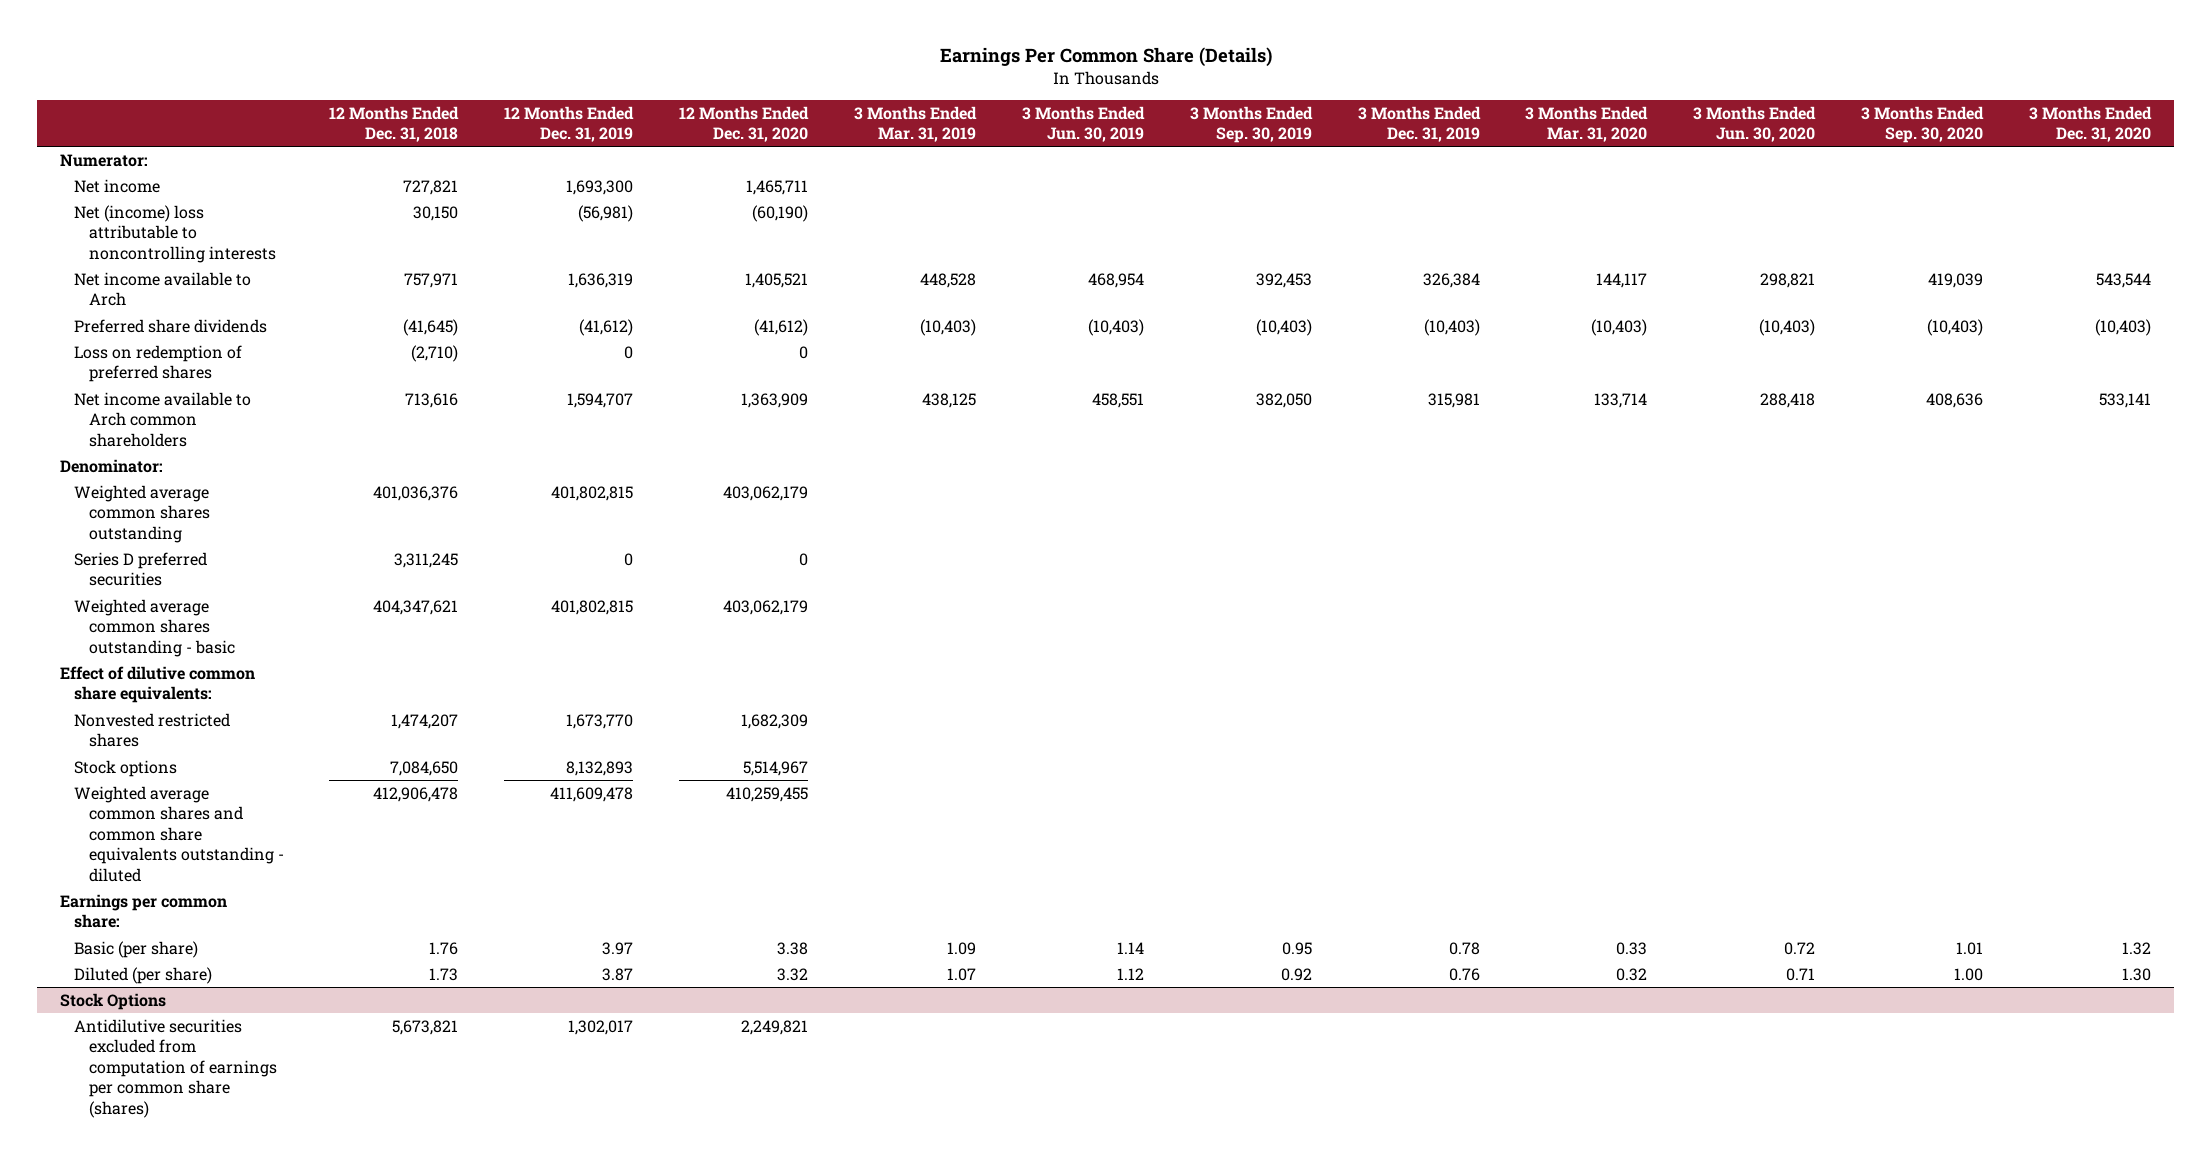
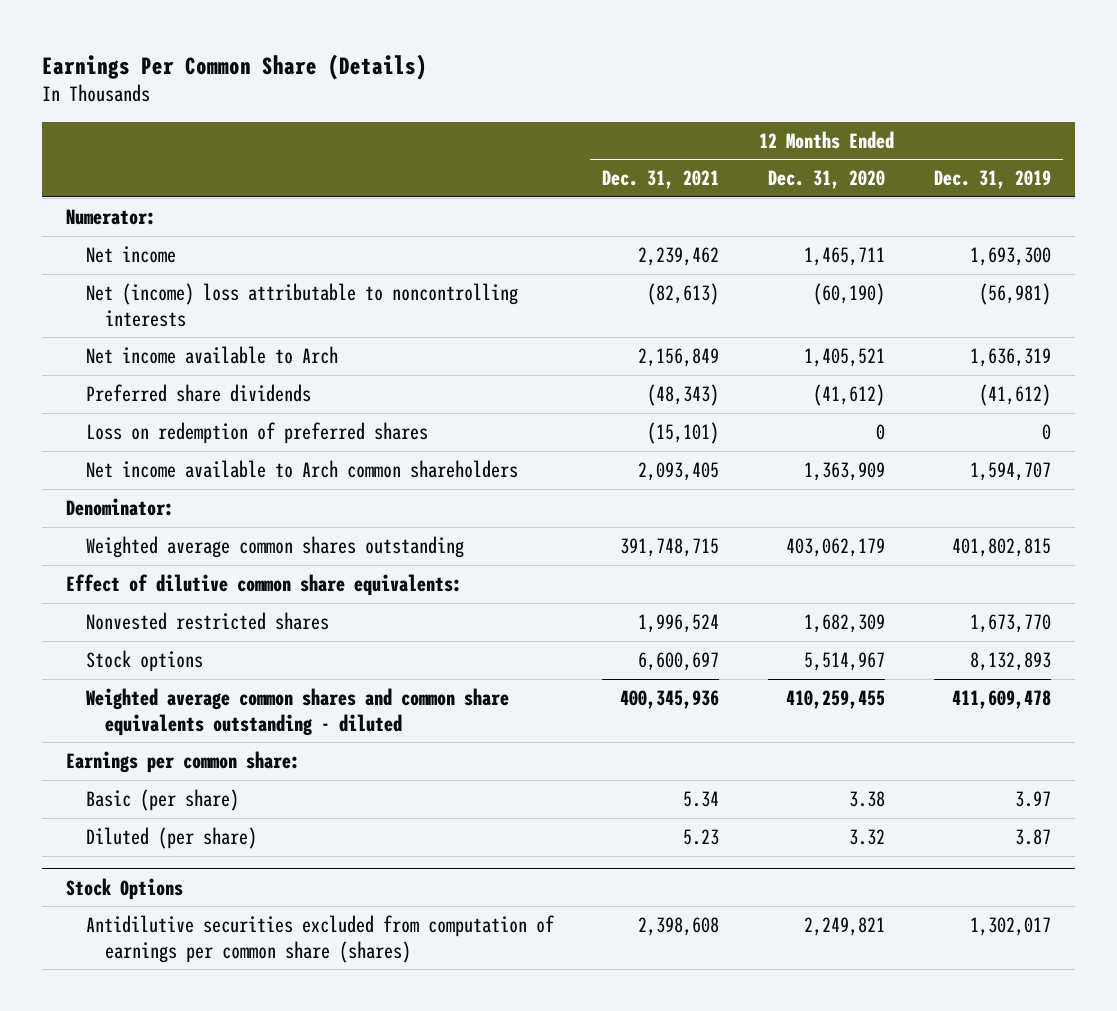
- | 12 Months Ended Dec. 31, 2018 | 12 Months Ended Dec. 31, 2019 | 12 Months Ended Dec. 31, 2020 | 3 Months Ended Mar. 31, 2019 | 3 Months Ended Jun. 30, 2019 | 3 Months Ended Sep. 30, 2019 | 3 Months Ended Dec. 31, 2019 | 3 Months Ended Mar. 31, 2020 | 3 Months Ended Jun. 30, 2020 | 3 Months Ended Sep. 30, 2020 | 3 Months Ended Dec. 31, 2020
+ | 12 Months Ended Dec. 31, 2021 | 12 Months Ended Dec. 31, 2020 | 12 Months Ended Dec. 31, 2019
- Series D preferred securities | 3,311,245 | 0 | 0 | | | | | | | |
- Weighted average common shares outstanding - basic | 404,347,621 | 401,802,815 | 403,062,179 | | | | | | | |

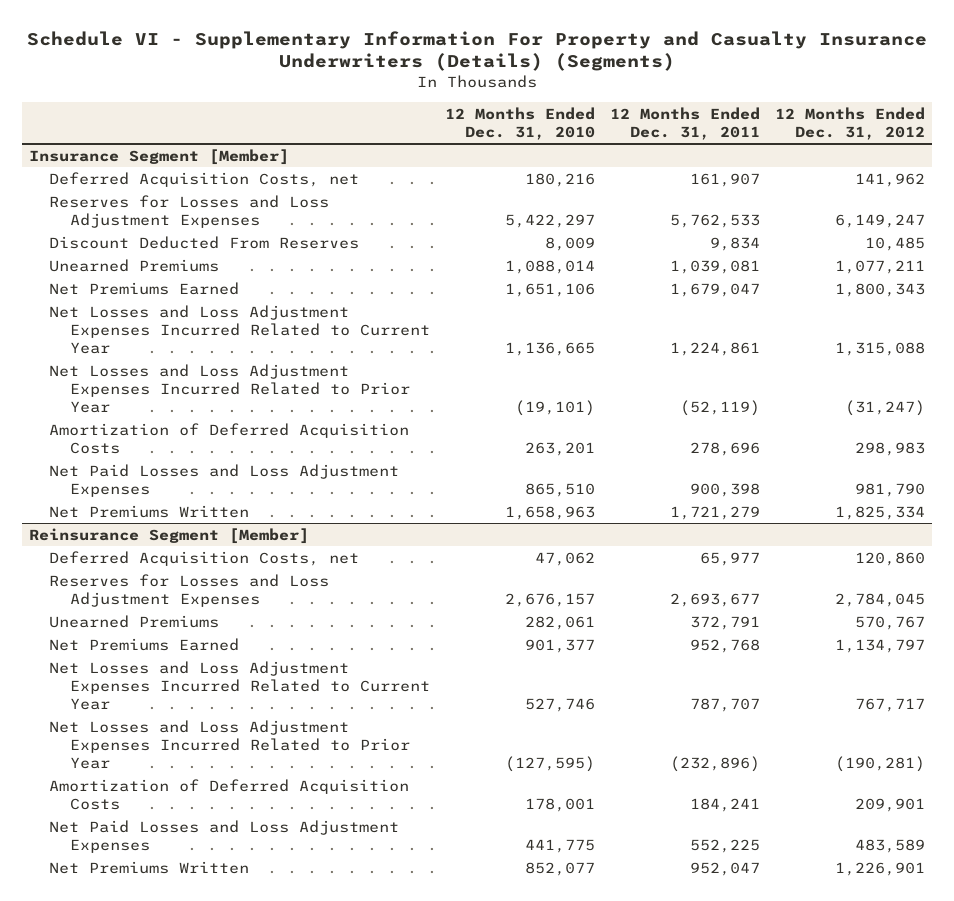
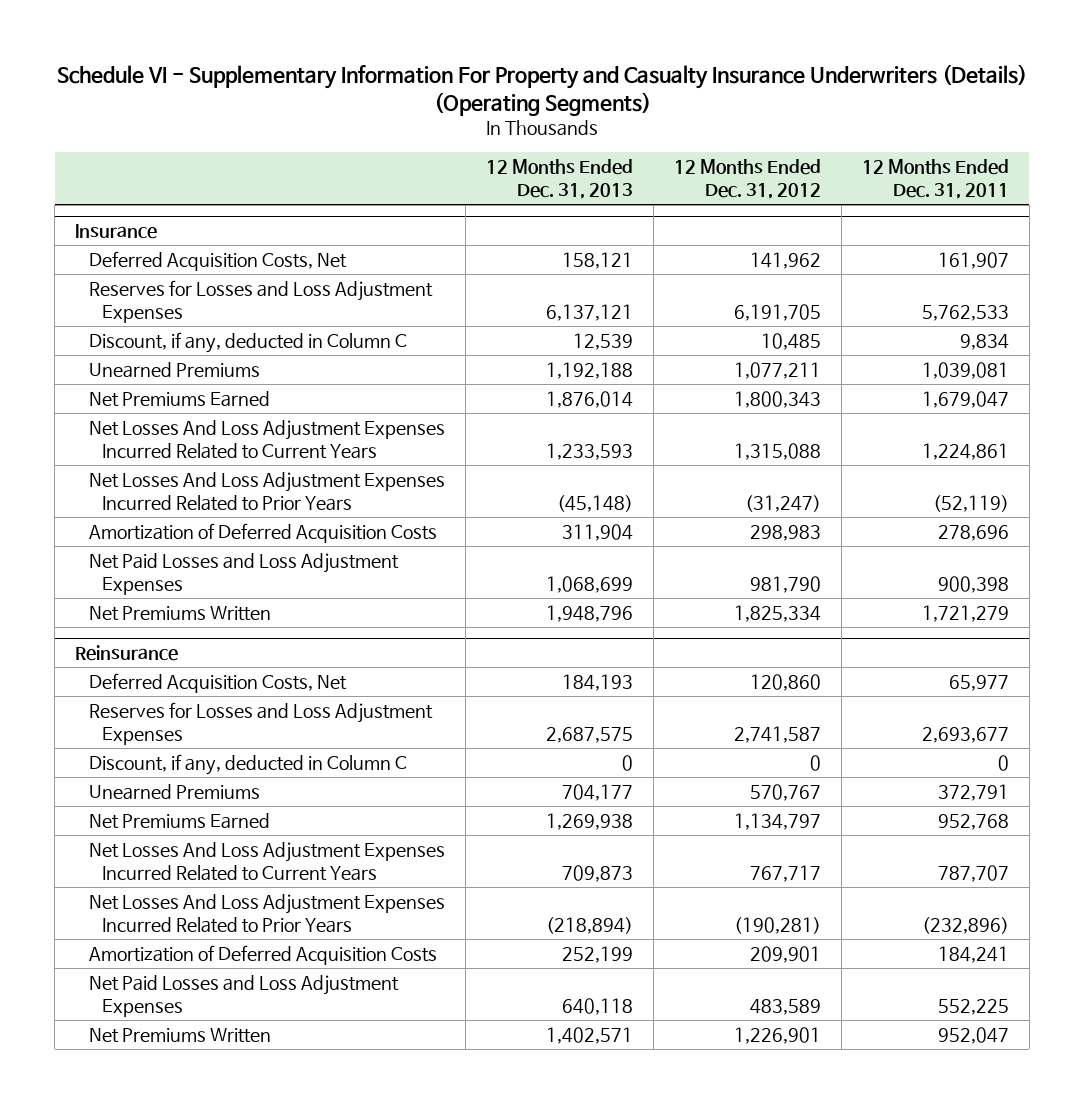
- Schedule VI - Supplementary Information For Property and Casualty Insurance Underwriters (Details) (Segments)
+ Schedule VI - Supplementary Information For Property and Casualty Insurance Underwriters (Details) (Operating Segments)
- | 12 Months Ended Dec. 31, 2010 | 12 Months Ended Dec. 31, 2011 | 12 Months Ended Dec. 31, 2012
+ | 12 Months Ended Dec. 31, 2013 | 12 Months Ended Dec. 31, 2012 | 12 Months Ended Dec. 31, 2011
- Insurance Segment [Member]
- Deferred Acquisition Costs, net | 180,216 | 161,907 | 141,962
- Reserves for Losses and Loss Adjustment Expenses | 5,422,297 | 5,762,533 | 6,149,247
- Discount Deducted From Reserves | 8,009 | 9,834 | 10,485
+ Insurance
+ Deferred Acquisition Costs, Net | 158,121 | 141,962 | 161,907
+ Reserves for Losses and Loss Adjustment Expenses | 6,137,121 | 6,191,705 | 5,762,533
+ Discount, if any, deducted in Column C | 12,539 | 10,485 | 9,834
- Net Losses and Loss Adjustment Expenses Incurred Related to Current Year | 1,136,665 | 1,224,861 | 1,315,088
- Net Losses and Loss Adjustment Expenses Incurred Related to Prior Year | (19,101) | (52,119) | (31,247)
+ Net Losses And Loss Adjustment Expenses Incurred Related to Current Years | 1,233,593 | 1,315,088 | 1,224,861
+ Net Losses And Loss Adjustment Expenses Incurred Related to Prior Years | (45,148) | (31,247) | (52,119)
- Reinsurance Segment [Member]
- Deferred Acquisition Costs, net | 47,062 | 65,977 | 120,860
- Reserves for Losses and Loss Adjustment Expenses | 2,676,157 | 2,693,677 | 2,784,045
+ Reinsurance
+ Deferred Acquisition Costs, Net | 184,193 | 120,860 | 65,977
+ Reserves for Losses and Loss Adjustment Expenses | 2,687,575 | 2,741,587 | 2,693,677
+ Discount, if any, deducted in Column C | 0 | 0 | 0
- Net Losses and Loss Adjustment Expenses Incurred Related to Current Year | 527,746 | 787,707 | 767,717
- Net Losses and Loss Adjustment Expenses Incurred Related to Prior Year | (127,595) | (232,896) | (190,281)
+ Net Losses And Loss Adjustment Expenses Incurred Related to Current Years | 709,873 | 767,717 | 787,707
+ Net Losses And Loss Adjustment Expenses Incurred Related to Prior Years | (218,894) | (190,281) | (232,896)

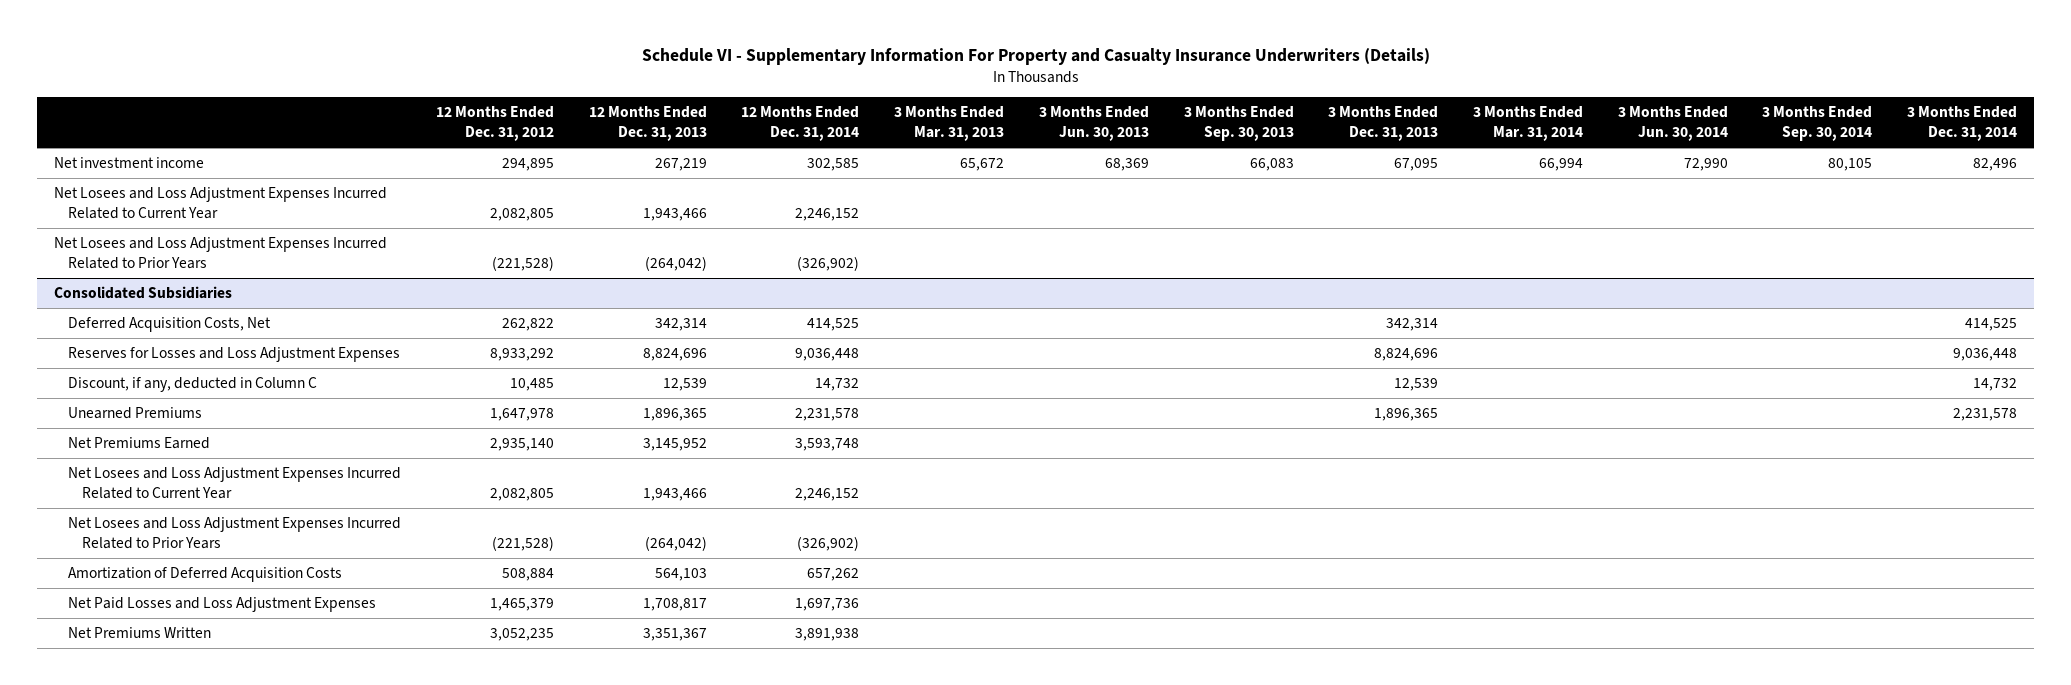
- Schedule VI - Supplementary Information For Property and Casualty Insurance Underwriters (Details) (Operating Segments)
+ Schedule VI - Supplementary Information For Property and Casualty Insurance Underwriters (Details)
- | 12 Months Ended Dec. 31, 2013 | 12 Months Ended Dec. 31, 2012 | 12 Months Ended Dec. 31, 2011
+ | 12 Months Ended Dec. 31, 2012 | 12 Months Ended Dec. 31, 2013 | 12 Months Ended Dec. 31, 2014 | 3 Months Ended Mar. 31, 2013 | 3 Months Ended Jun. 30, 2013 | 3 Months Ended Sep. 30, 2013 | 3 Months Ended Dec. 31, 2013 | 3 Months Ended Mar. 31, 2014 | 3 Months Ended Jun. 30, 2014 | 3 Months Ended Sep. 30, 2014 | 3 Months Ended Dec. 31, 2014
- Insurance
- Deferred Acquisition Costs, Net | 158,121 | 141,962 | 161,907
- Reserves for Losses and Loss Adjustment Expenses | 6,137,121 | 6,191,705 | 5,762,533
+ Net investment income | 294,895 | 267,219 | 302,585 | 65,672 | 68,369 | 66,083 | 67,095 | 66,994 | 72,990 | 80,105 | 82,496
+ Net Losees and Loss Adjustment Expenses Incurred Related to Current Year | 2,082,805 | 1,943,466 | 2,246,152 | | | | | | | |
+ Net Losees and Loss Adjustment Expenses Incurred Related to Prior Years | (221,528) | (264,042) | (326,902) | | | | | | | |
+ Consolidated Subsidiaries
+ Deferred Acquisition Costs, Net | 262,822 | 342,314 | 414,525 | | | | 342,314 | | | | 414,525
+ Reserves for Losses and Loss Adjustment Expenses | 8,933,292 | 8,824,696 | 9,036,448 | | | | 8,824,696 | | | | 9,036,448
- Unearned Premiums | 1,192,188 | 1,077,211 | 1,039,081
- Net Premiums Earned | 1,876,014 | 1,800,343 | 1,679,047
- Net Losses And Loss Adjustment Expenses Incurred Related to Current Years | 1,233,593 | 1,315,088 | 1,224,861
- Net Losses And Loss Adjustment Expenses Incurred Related to Prior Years | (45,148) | (31,247) | (52,119)
- Amortization of Deferred Acquisition Costs | 311,904 | 298,983 | 278,696
- Net Paid Losses and Loss Adjustment Expenses | 1,068,699 | 981,790 | 900,398
- Net Premiums Written | 1,948,796 | 1,825,334 | 1,721,279
- Reinsurance
- Deferred Acquisition Costs, Net | 184,193 | 120,860 | 65,977
- Reserves for Losses and Loss Adjustment Expenses | 2,687,575 | 2,741,587 | 2,693,677
- Discount, if any, deducted in Column C | 0 | 0 | 0
- Unearned Premiums | 704,177 | 570,767 | 372,791
- Net Premiums Earned | 1,269,938 | 1,134,797 | 952,768
- Net Losses And Loss Adjustment Expenses Incurred Related to Current Years | 709,873 | 767,717 | 787,707
- Net Losses And Loss Adjustment Expenses Incurred Related to Prior Years | (218,894) | (190,281) | (232,896)
- Amortization of Deferred Acquisition Costs | 252,199 | 209,901 | 184,241
- Net Paid Losses and Loss Adjustment Expenses | 640,118 | 483,589 | 552,225
- Net Premiums Written | 1,402,571 | 1,226,901 | 952,047
+ Unearned Premiums | 1,647,978 | 1,896,365 | 2,231,578 | | | | 1,896,365 | | | | 2,231,578
+ Net Premiums Earned | 2,935,140 | 3,145,952 | 3,593,748 | | | | | | | |
+ Net Losees and Loss Adjustment Expenses Incurred Related to Current Year | 2,082,805 | 1,943,466 | 2,246,152 | | | | | | | |
+ Net Losees and Loss Adjustment Expenses Incurred Related to Prior Years | (221,528) | (264,042) | (326,902) | | | | | | | |
+ Amortization of Deferred Acquisition Costs | 508,884 | 564,103 | 657,262 | | | | | | | |
+ Net Paid Losses and Loss Adjustment Expenses | 1,465,379 | 1,708,817 | 1,697,736 | | | | | | | |
+ Net Premiums Written | 3,052,235 | 3,351,367 | 3,891,938 | | | | | | | |

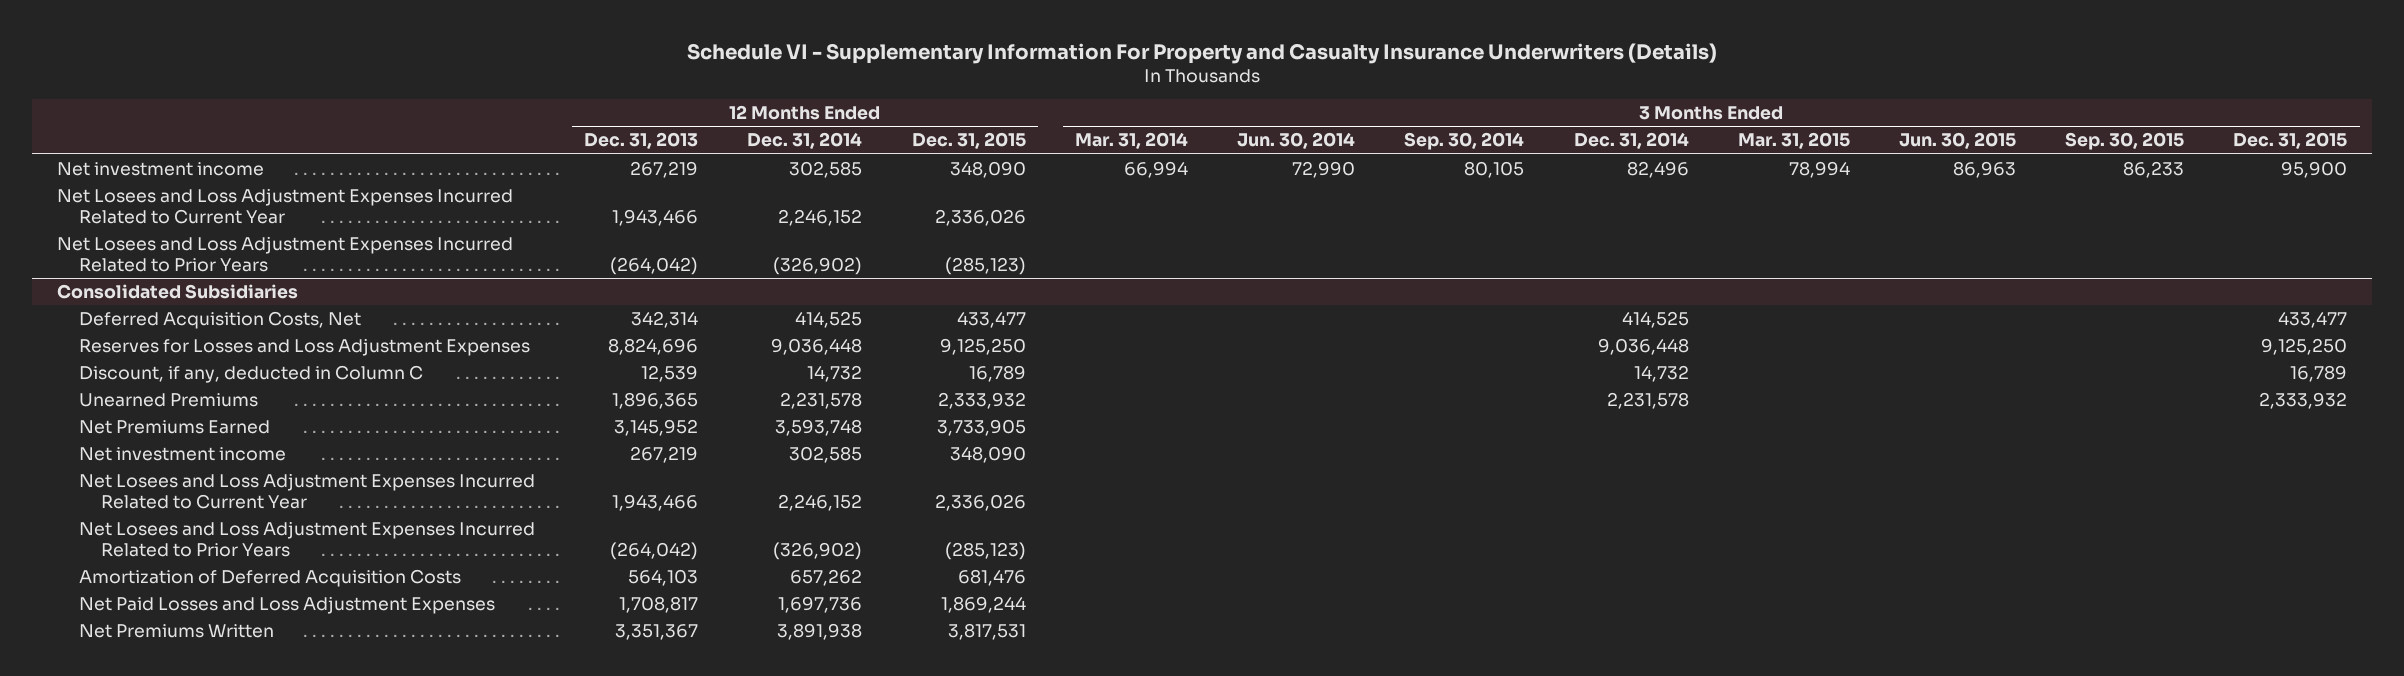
- | 12 Months Ended Dec. 31, 2012 | 12 Months Ended Dec. 31, 2013 | 12 Months Ended Dec. 31, 2014 | 3 Months Ended Mar. 31, 2013 | 3 Months Ended Jun. 30, 2013 | 3 Months Ended Sep. 30, 2013 | 3 Months Ended Dec. 31, 2013 | 3 Months Ended Mar. 31, 2014 | 3 Months Ended Jun. 30, 2014 | 3 Months Ended Sep. 30, 2014 | 3 Months Ended Dec. 31, 2014
+ | 12 Months Ended Dec. 31, 2013 | 12 Months Ended Dec. 31, 2014 | 12 Months Ended Dec. 31, 2015 | 3 Months Ended Mar. 31, 2014 | 3 Months Ended Jun. 30, 2014 | 3 Months Ended Sep. 30, 2014 | 3 Months Ended Dec. 31, 2014 | 3 Months Ended Mar. 31, 2015 | 3 Months Ended Jun. 30, 2015 | 3 Months Ended Sep. 30, 2015 | 3 Months Ended Dec. 31, 2015
@ Consolidated Subsidiaries
+ Net investment income | 267,219 | 302,585 | 348,090 | | | | | | | |

